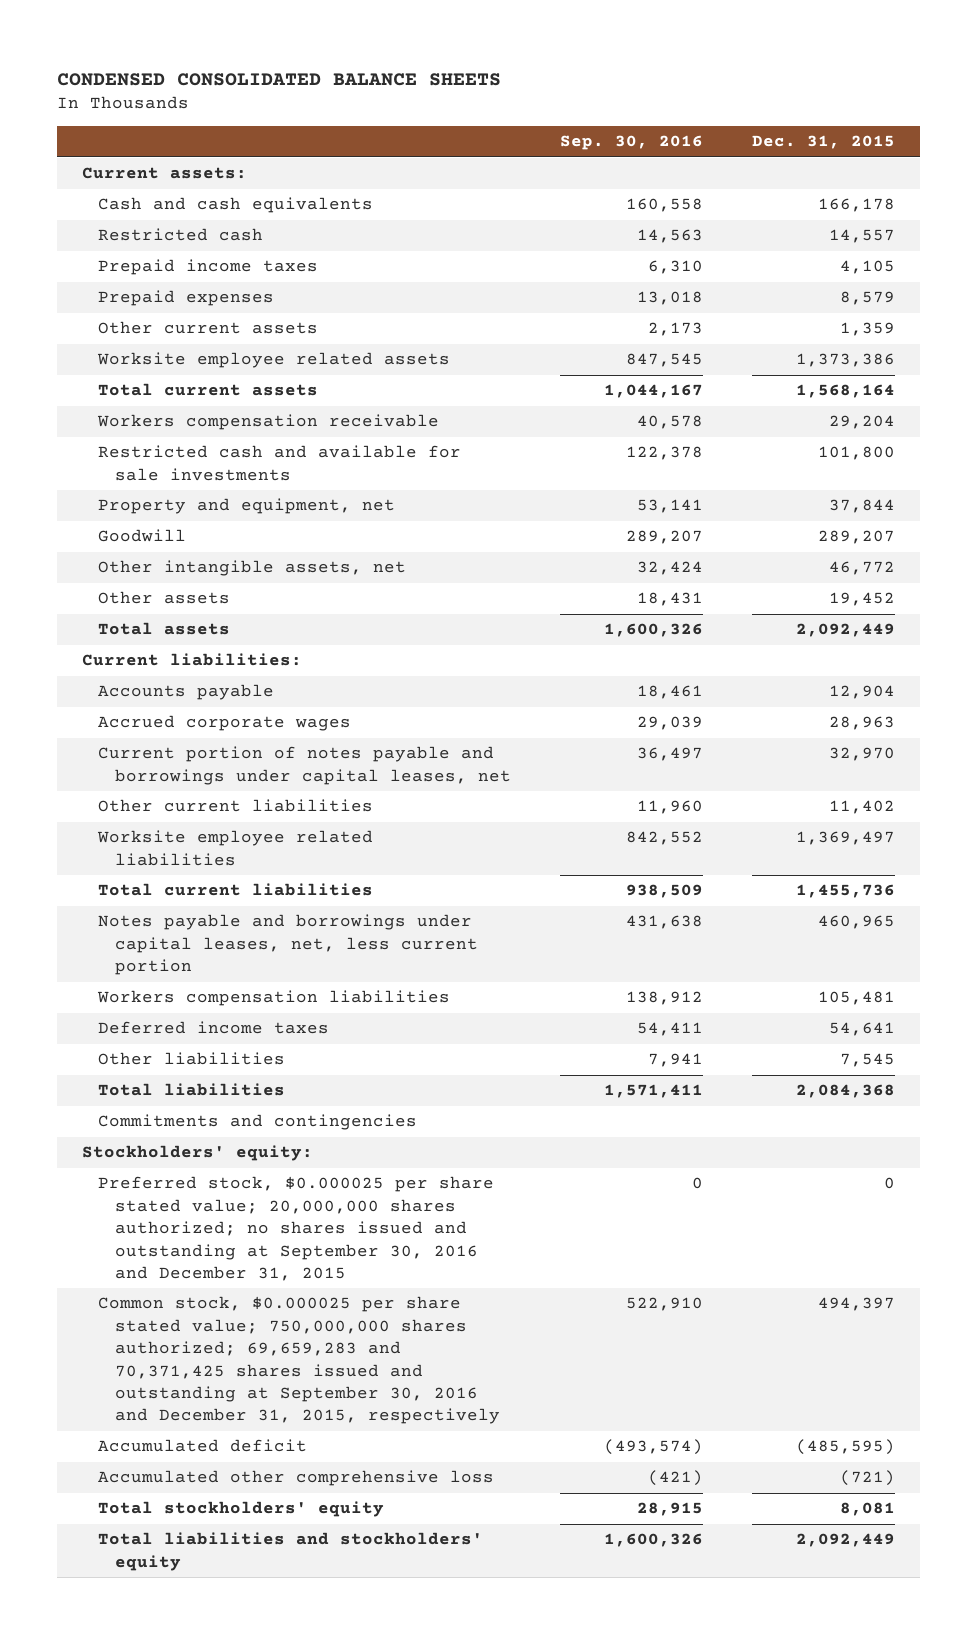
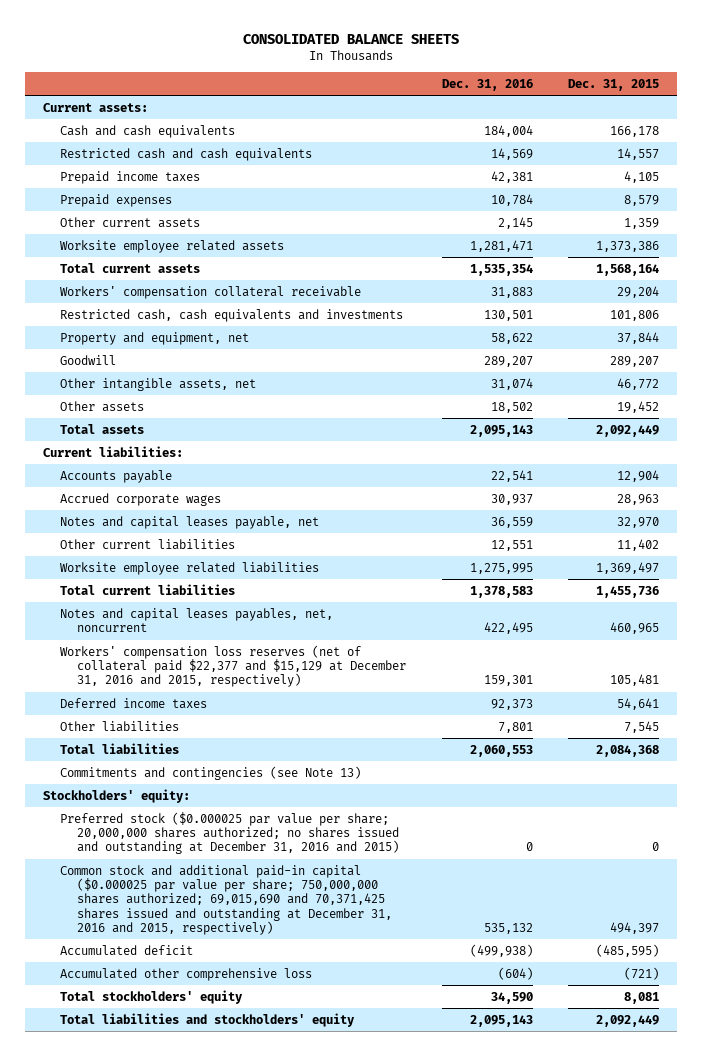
- CONDENSED CONSOLIDATED BALANCE SHEETS
+ CONSOLIDATED BALANCE SHEETS
- | Sep. 30, 2016 | Dec. 31, 2015
+ | Dec. 31, 2016 | Dec. 31, 2015
- Restricted cash | 14,563 | 14,557
+ Restricted cash and cash equivalents | 14,569 | 14,557
- Workers compensation receivable | 40,578 | 29,204
- Restricted cash and available for sale investments | 122,378 | 101,800
+ Workers' compensation collateral receivable | 31,883 | 29,204
+ Restricted cash, cash equivalents and investments | 130,501 | 101,806
- Current portion of notes payable and borrowings under capital leases, net | 36,497 | 32,970
+ Notes and capital leases payable, net | 36,559 | 32,970
- Notes payable and borrowings under capital leases, net, less current portion | 431,638 | 460,965
- Workers compensation liabilities | 138,912 | 105,481
+ Notes and capital leases payables, net, noncurrent | 422,495 | 460,965
+ Workers' compensation loss reserves (net of collateral paid $22,377 and $15,129 at December 31, 2016 and 2015, respectively) | 159,301 | 105,481
- Commitments and contingencies
+ Commitments and contingencies (see Note 13)
- Preferred stock, $0.000025 per share stated value; 20,000,000 shares authorized; no shares issued and outstanding at September 30, 2016 and December 31, 2015 | 0 | 0
- Common stock, $0.000025 per share stated value; 750,000,000 shares authorized; 69,659,283 and 70,371,425 shares issued and outstanding at September 30, 2016 and December 31, 2015, respectively | 522,910 | 494,397
+ Preferred stock ($0.000025 par value per share; 20,000,000 shares authorized; no shares issued and outstanding at December 31, 2016 and 2015) | 0 | 0
+ Common stock and additional paid-in capital ($0.000025 par value per share; 750,000,000 shares authorized; 69,015,690 and 70,371,425 shares issued and outstanding at December 31, 2016 and 2015, respectively) | 535,132 | 494,397

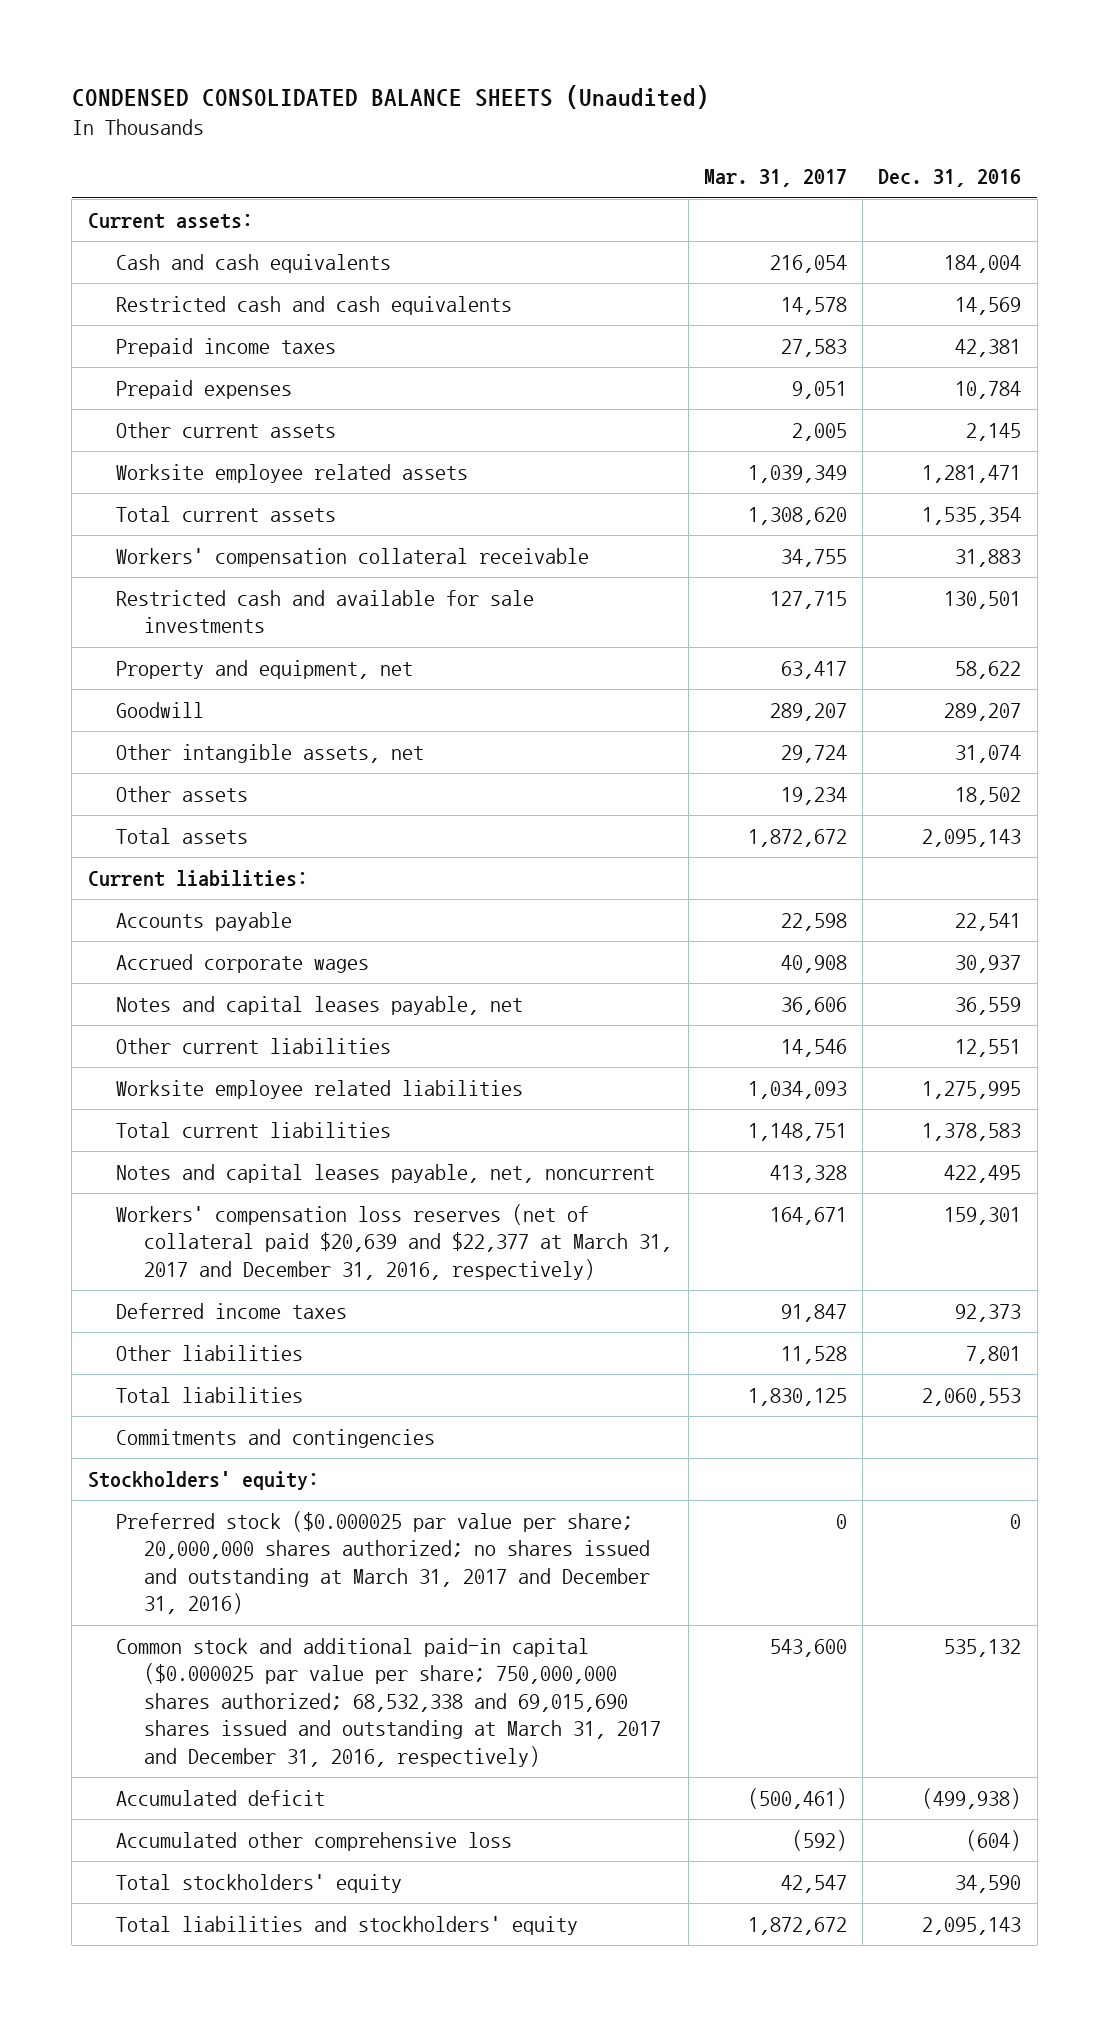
- CONSOLIDATED BALANCE SHEETS
+ CONDENSED CONSOLIDATED BALANCE SHEETS (Unaudited)
- | Dec. 31, 2016 | Dec. 31, 2015
+ | Mar. 31, 2017 | Dec. 31, 2016
- Restricted cash, cash equivalents and investments | 130,501 | 101,806
+ Restricted cash and available for sale investments | 127,715 | 130,501
- Notes and capital leases payables, net, noncurrent | 422,495 | 460,965
- Workers' compensation loss reserves (net of collateral paid $22,377 and $15,129 at December 31, 2016 and 2015, respectively) | 159,301 | 105,481
+ Notes and capital leases payable, net, noncurrent | 413,328 | 422,495
+ Workers' compensation loss reserves (net of collateral paid $20,639 and $22,377 at March 31, 2017 and December 31, 2016, respectively) | 164,671 | 159,301
- Commitments and contingencies (see Note 13)
+ Commitments and contingencies
- Preferred stock ($0.000025 par value per share; 20,000,000 shares authorized; no shares issued and outstanding at December 31, 2016 and 2015) | 0 | 0
- Common stock and additional paid-in capital ($0.000025 par value per share; 750,000,000 shares authorized; 69,015,690 and 70,371,425 shares issued and outstanding at December 31, 2016 and 2015, respectively) | 535,132 | 494,397
+ Preferred stock ($0.000025 par value per share; 20,000,000 shares authorized; no shares issued and outstanding at March 31, 2017 and December 31, 2016) | 0 | 0
+ Common stock and additional paid-in capital ($0.000025 par value per share; 750,000,000 shares authorized; 68,532,338 and 69,015,690 shares issued and outstanding at March 31, 2017 and December 31, 2016, respectively) | 543,600 | 535,132

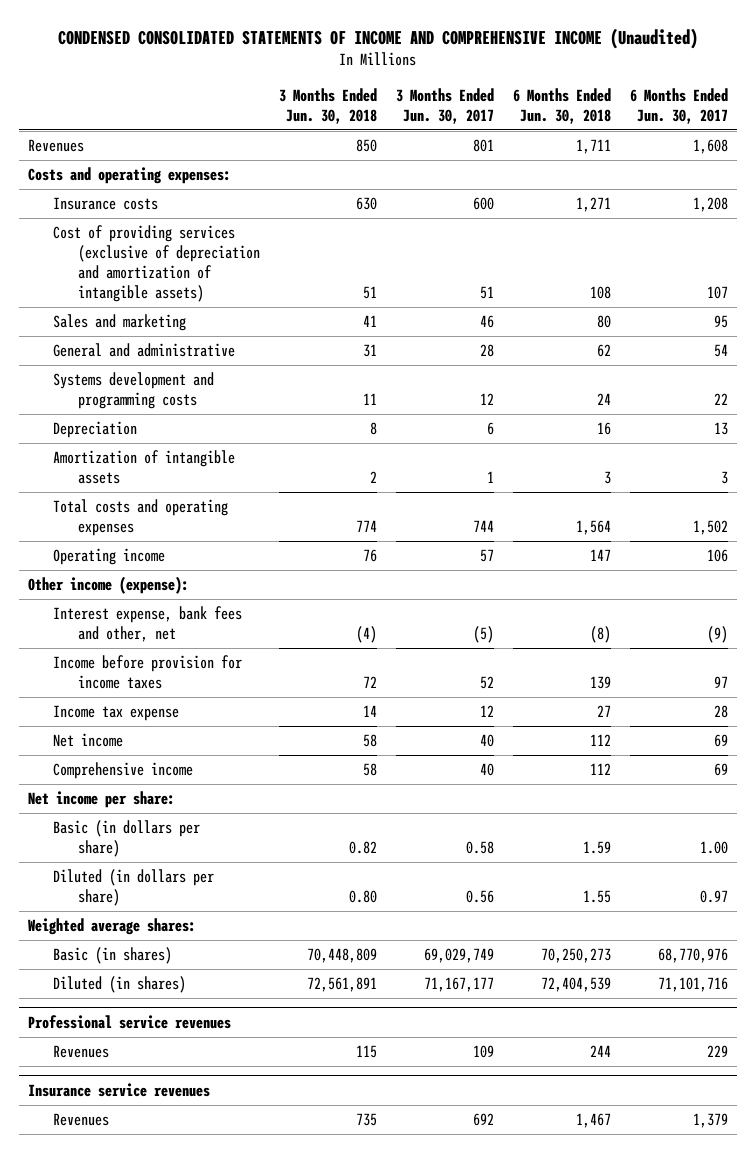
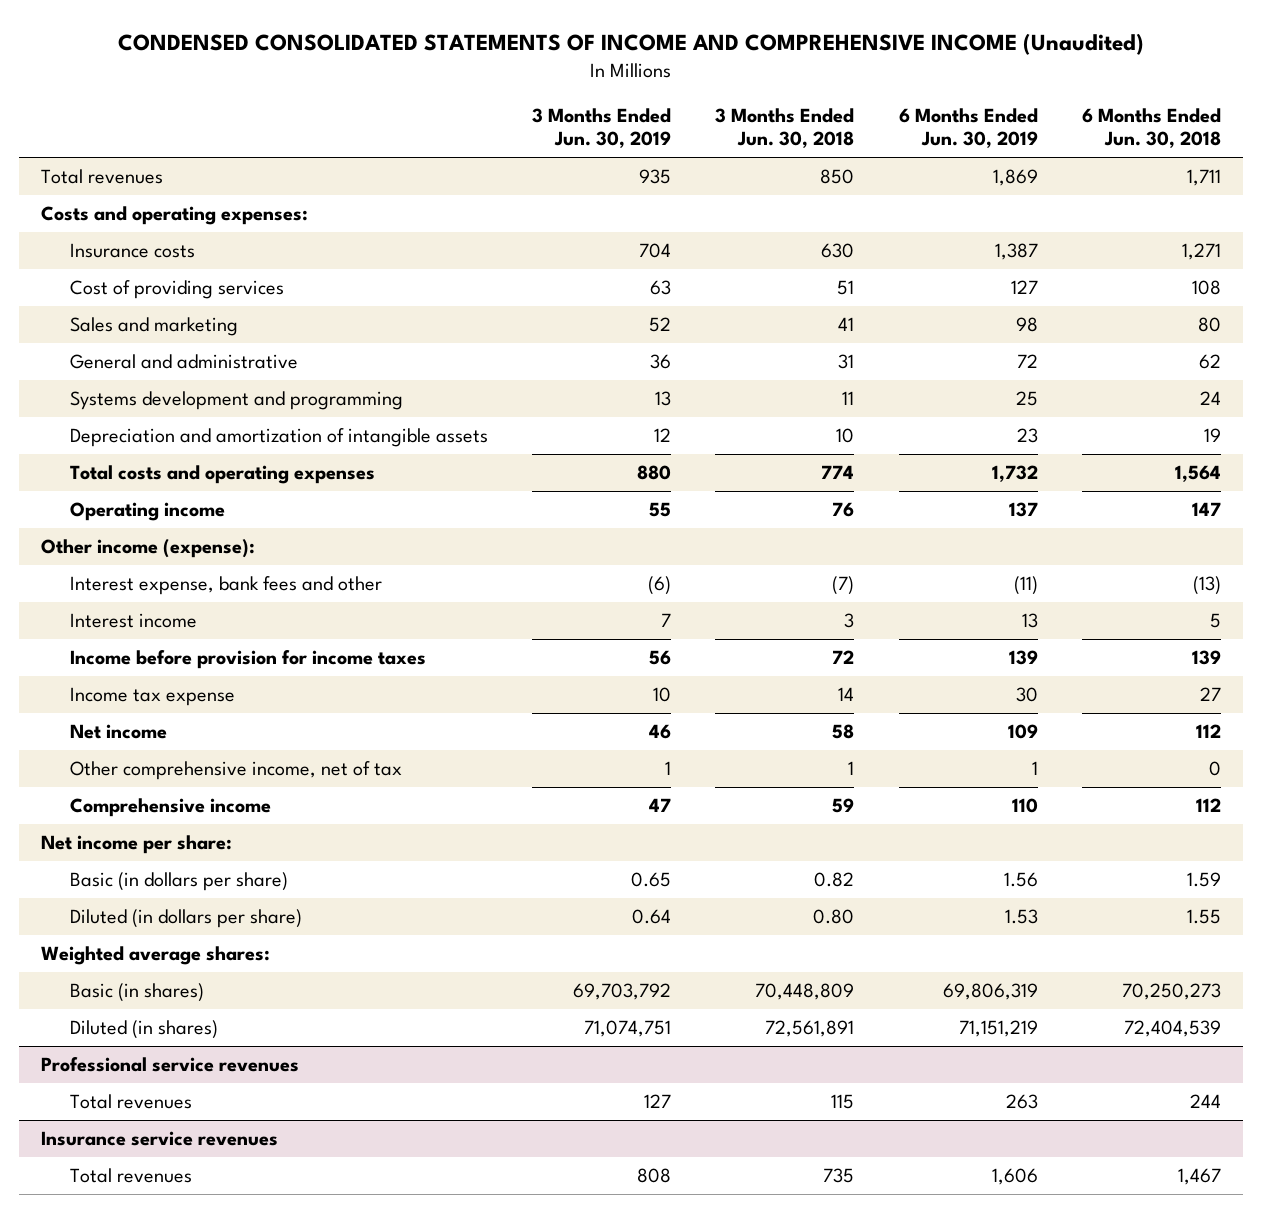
- | 3 Months Ended Jun. 30, 2018 | 3 Months Ended Jun. 30, 2017 | 6 Months Ended Jun. 30, 2018 | 6 Months Ended Jun. 30, 2017
+ | 3 Months Ended Jun. 30, 2019 | 3 Months Ended Jun. 30, 2018 | 6 Months Ended Jun. 30, 2019 | 6 Months Ended Jun. 30, 2018
- Revenues | 850 | 801 | 1,711 | 1,608
+ Total revenues | 935 | 850 | 1,869 | 1,711
- Cost of providing services (exclusive of depreciation and amortization of intangible assets) | 51 | 51 | 108 | 107
+ Cost of providing services | 63 | 51 | 127 | 108
- Systems development and programming costs | 11 | 12 | 24 | 22
- Depreciation | 8 | 6 | 16 | 13
- Amortization of intangible assets | 2 | 1 | 3 | 3
+ Systems development and programming | 13 | 11 | 25 | 24
+ Depreciation and amortization of intangible assets | 12 | 10 | 23 | 19
- Interest expense, bank fees and other, net | (4) | (5) | (8) | (9)
+ Interest expense, bank fees and other | (6) | (7) | (11) | (13)
+ Interest income | 7 | 3 | 13 | 5
- Comprehensive income | 58 | 40 | 112 | 69
+ Other comprehensive income, net of tax | 1 | 1 | 1 | 0
+ Comprehensive income | 47 | 59 | 110 | 112
@ Professional service revenues
- Revenues | 115 | 109 | 244 | 229
+ Total revenues | 127 | 115 | 263 | 244
@ Insurance service revenues
- Revenues | 735 | 692 | 1,467 | 1,379
+ Total revenues | 808 | 735 | 1,606 | 1,467

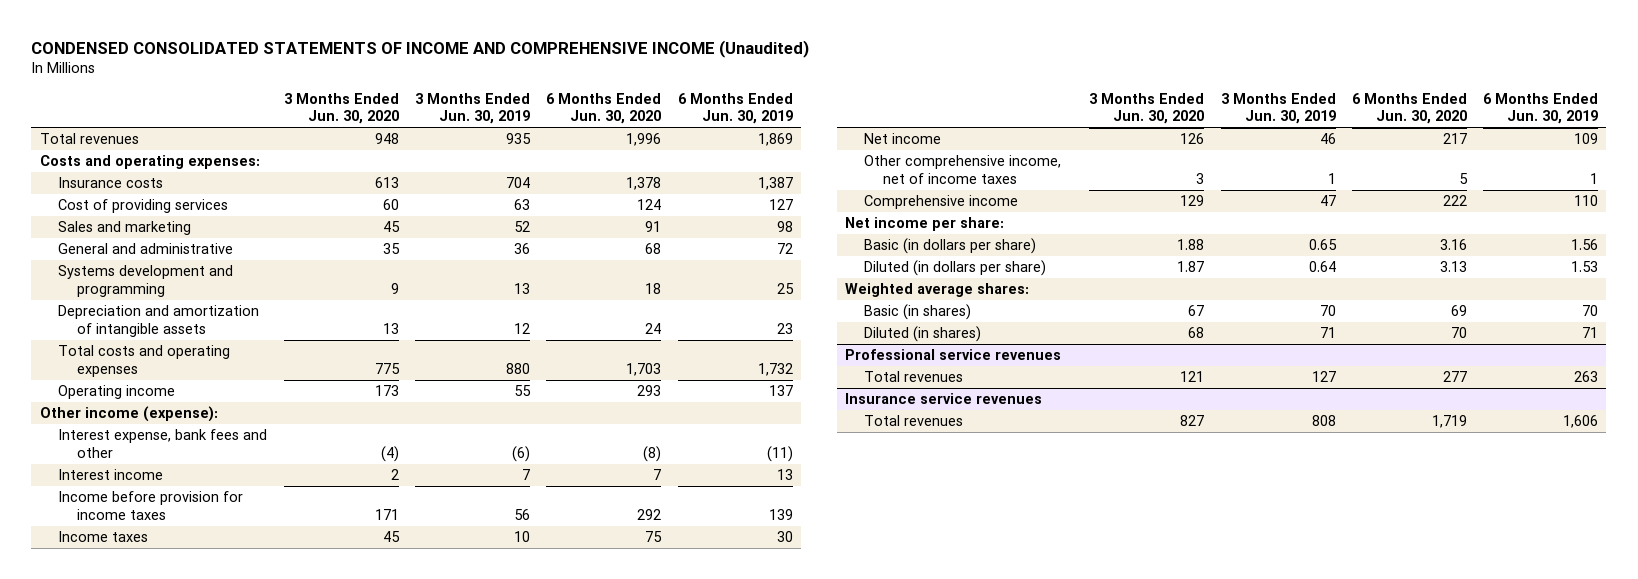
- | 3 Months Ended Jun. 30, 2019 | 3 Months Ended Jun. 30, 2018 | 6 Months Ended Jun. 30, 2019 | 6 Months Ended Jun. 30, 2018
+ | 3 Months Ended Jun. 30, 2020 | 3 Months Ended Jun. 30, 2019 | 6 Months Ended Jun. 30, 2020 | 6 Months Ended Jun. 30, 2019
- Income tax expense | 10 | 14 | 30 | 27
+ Income taxes | 45 | 10 | 75 | 30
- Other comprehensive income, net of tax | 1 | 1 | 1 | 0
+ Other comprehensive income, net of income taxes | 3 | 1 | 5 | 1
- Basic (in shares) | 69,703,792 | 70,448,809 | 69,806,319 | 70,250,273
- Diluted (in shares) | 71,074,751 | 72,561,891 | 71,151,219 | 72,404,539
+ Basic (in shares) | 67 | 70 | 69 | 70
+ Diluted (in shares) | 68 | 71 | 70 | 71

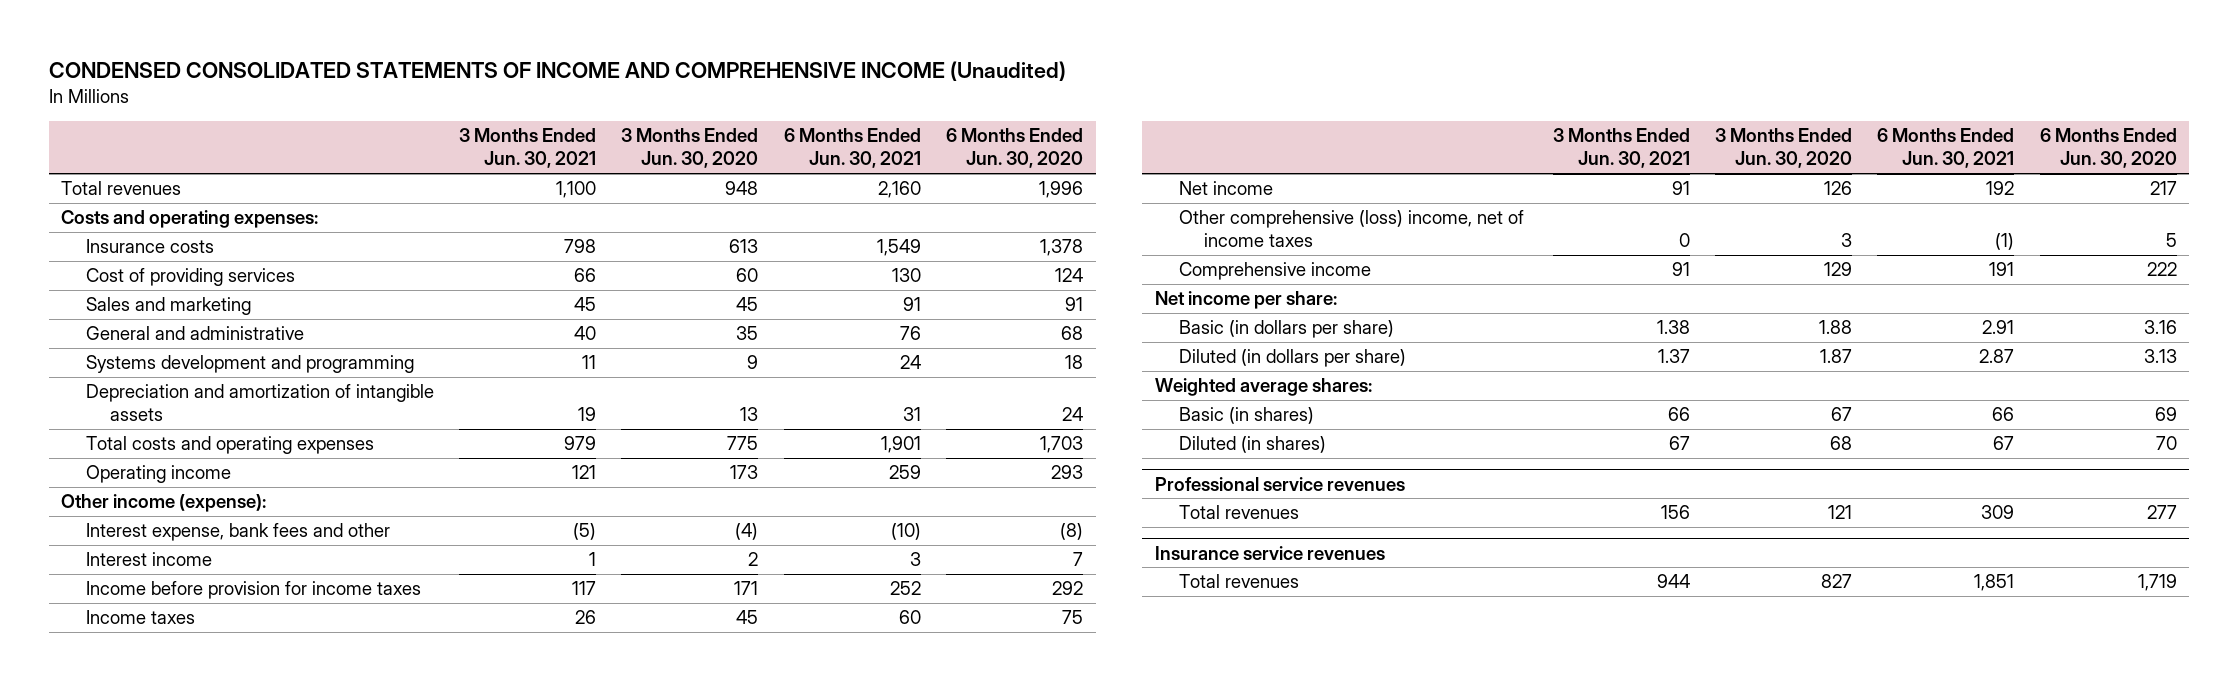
- | 3 Months Ended Jun. 30, 2020 | 3 Months Ended Jun. 30, 2019 | 6 Months Ended Jun. 30, 2020 | 6 Months Ended Jun. 30, 2019
+ | 3 Months Ended Jun. 30, 2021 | 3 Months Ended Jun. 30, 2020 | 6 Months Ended Jun. 30, 2021 | 6 Months Ended Jun. 30, 2020
- Other comprehensive income, net of income taxes | 3 | 1 | 5 | 1
+ Other comprehensive (loss) income, net of income taxes | 0 | 3 | (1) | 5

